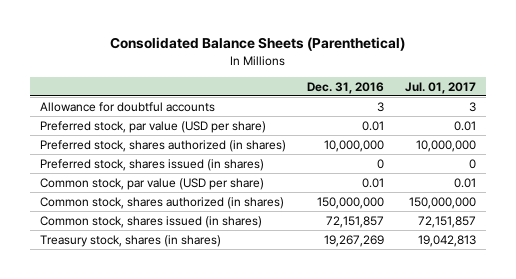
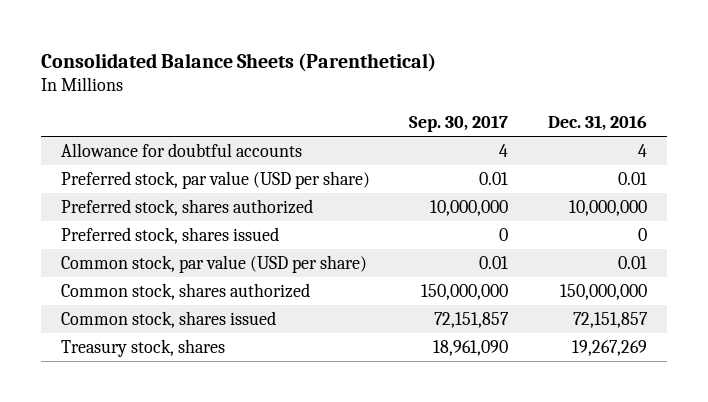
- | Dec. 31, 2016 | Jul. 01, 2017
+ | Sep. 30, 2017 | Dec. 31, 2016
- Allowance for doubtful accounts | 3 | 3
+ Allowance for doubtful accounts | 4 | 4
- Preferred stock, shares authorized (in shares) | 10,000,000 | 10,000,000
- Preferred stock, shares issued (in shares) | 0 | 0
+ Preferred stock, shares authorized | 10,000,000 | 10,000,000
+ Preferred stock, shares issued | 0 | 0
- Common stock, shares authorized (in shares) | 150,000,000 | 150,000,000
- Common stock, shares issued (in shares) | 72,151,857 | 72,151,857
- Treasury stock, shares (in shares) | 19,267,269 | 19,042,813
+ Common stock, shares authorized | 150,000,000 | 150,000,000
+ Common stock, shares issued | 72,151,857 | 72,151,857
+ Treasury stock, shares | 18,961,090 | 19,267,269

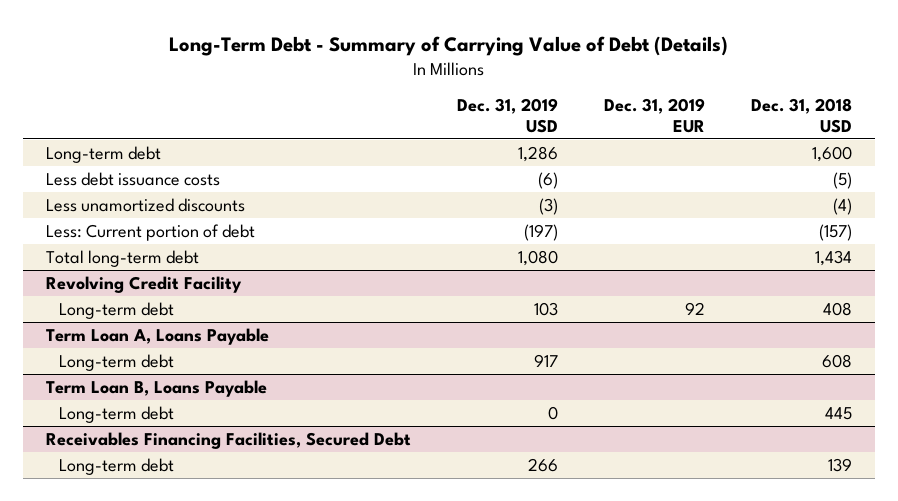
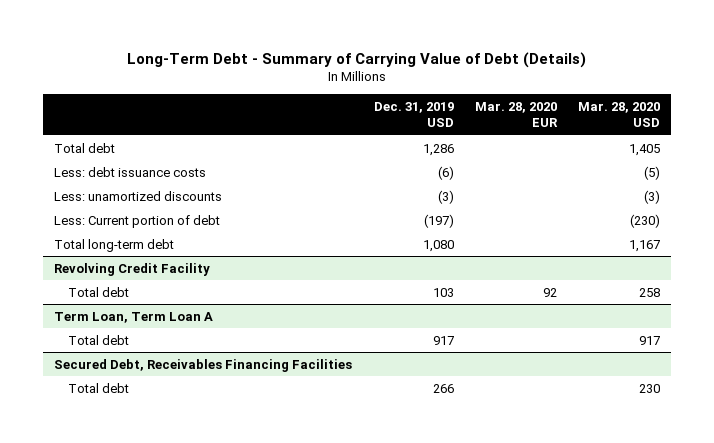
- | Dec. 31, 2019 USD | Dec. 31, 2019 EUR | Dec. 31, 2018 USD
+ | Dec. 31, 2019 USD | Mar. 28, 2020 EUR | Mar. 28, 2020 USD
- Long-term debt | 1,286 | | 1,600
- Less debt issuance costs | (6) | | (5)
- Less unamortized discounts | (3) | | (4)
+ Total debt | 1,286 | | 1,405
+ Less: debt issuance costs | (6) | | (5)
+ Less: unamortized discounts | (3) | | (3)
@ Revolving Credit Facility
- Long-term debt | 103 | 92 | 408
- Term Loan A, Loans Payable
- Long-term debt | 917 | | 608
- Term Loan B, Loans Payable
- Long-term debt | 0 | | 445
- Receivables Financing Facilities, Secured Debt
- Long-term debt | 266 | | 139
@ Revolving Credit Facility
+ Total debt | 103 | 92 | 258
+ Term Loan, Term Loan A
+ Total debt | 917 | | 917
+ Secured Debt, Receivables Financing Facilities
+ Total debt | 266 | | 230

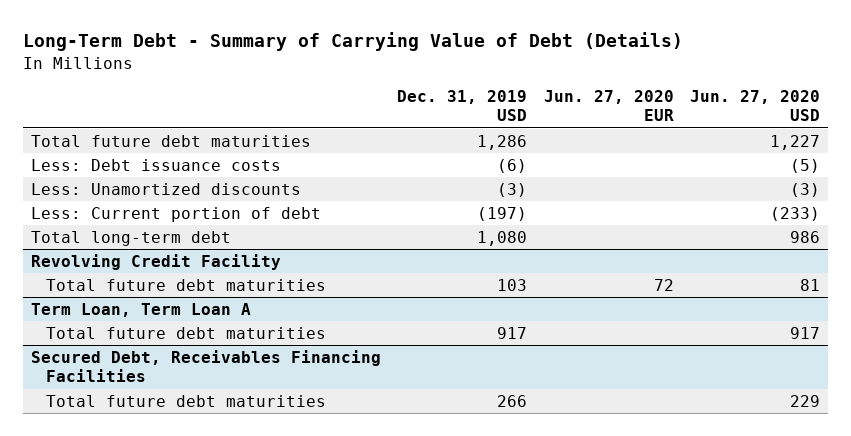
- | Dec. 31, 2019 USD | Mar. 28, 2020 EUR | Mar. 28, 2020 USD
+ | Dec. 31, 2019 USD | Jun. 27, 2020 EUR | Jun. 27, 2020 USD
- Total debt | 1,286 | | 1,405
- Less: debt issuance costs | (6) | | (5)
- Less: unamortized discounts | (3) | | (3)
+ Total future debt maturities | 1,286 | | 1,227
+ Less: Debt issuance costs | (6) | | (5)
+ Less: Unamortized discounts | (3) | | (3)
@ Revolving Credit Facility
- Total debt | 103 | 92 | 258
+ Total future debt maturities | 103 | 72 | 81
@ Term Loan, Term Loan A
- Total debt | 917 | | 917
+ Total future debt maturities | 917 | | 917
@ Secured Debt, Receivables Financing Facilities
- Total debt | 266 | | 230
+ Total future debt maturities | 266 | | 229

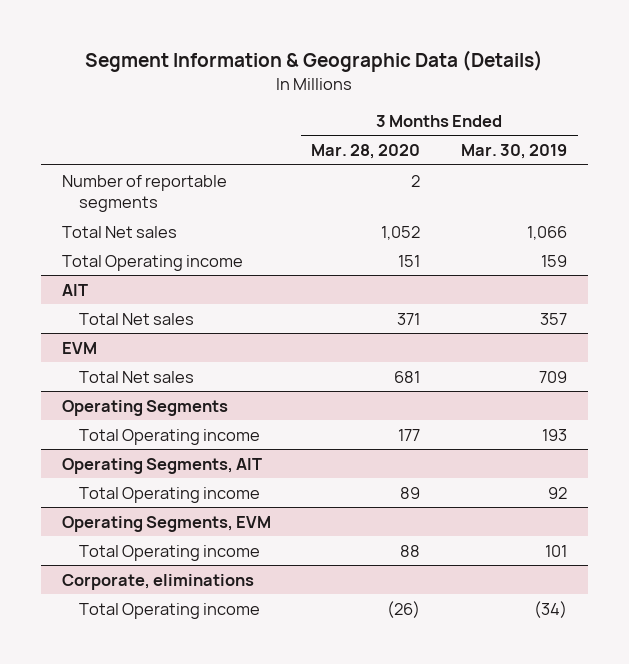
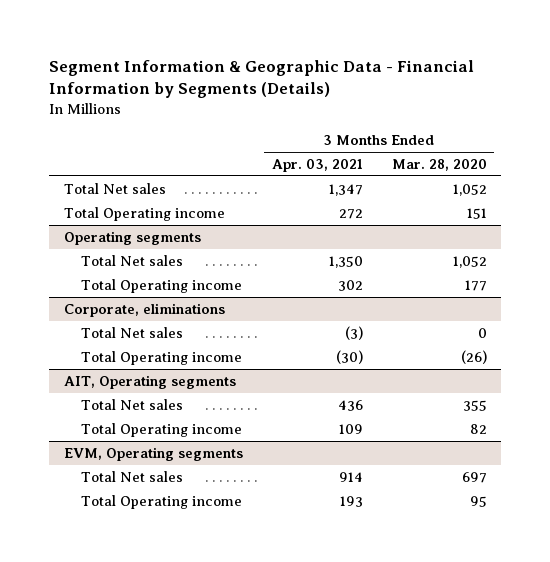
- Segment Information & Geographic Data (Details)
+ Segment Information & Geographic Data - Financial Information by Segments (Details)
- | 3 Months Ended Mar. 28, 2020 | 3 Months Ended Mar. 30, 2019
+ | 3 Months Ended Apr. 03, 2021 | 3 Months Ended Mar. 28, 2020
- Number of reportable segments | 2 |
- AIT
- Total Net sales | 371 | 357
- EVM
- Total Net sales | 681 | 709
- Operating Segments
+ Operating segments
+ Total Net sales | 1,350 | 1,052
- Operating Segments, AIT
- Total Operating income | 89 | 92
- Operating Segments, EVM
- Total Operating income | 88 | 101
@ Corporate, eliminations
+ Total Net sales | (3) | 0
+ AIT, Operating segments
+ Total Net sales | 436 | 355
+ Total Operating income | 109 | 82
+ EVM, Operating segments
+ Total Net sales | 914 | 697
+ Total Operating income | 193 | 95

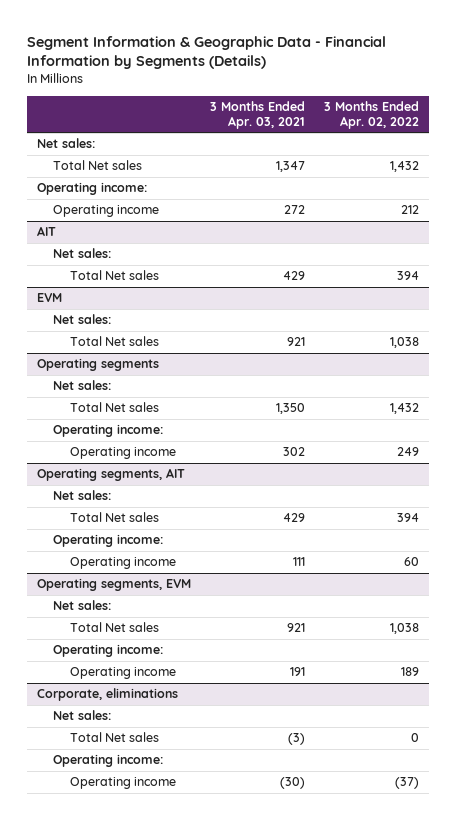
- | 3 Months Ended Apr. 03, 2021 | 3 Months Ended Mar. 28, 2020
+ | 3 Months Ended Apr. 03, 2021 | 3 Months Ended Apr. 02, 2022
+ Net sales:
- Total Operating income | 272 | 151
+ Operating income:
+ Operating income | 272 | 212
+ AIT
+ Net sales:
+ Total Net sales | 429 | 394
+ EVM
+ Net sales:
+ Total Net sales | 921 | 1,038
@ Operating segments
+ Net sales:
- Total Operating income | 302 | 177
+ Operating income:
+ Operating income | 302 | 249
+ Operating segments, AIT
+ Net sales:
+ Total Net sales | 429 | 394
+ Operating income:
+ Operating income | 111 | 60
+ Operating segments, EVM
+ Net sales:
+ Total Net sales | 921 | 1,038
+ Operating income:
+ Operating income | 191 | 189
@ Corporate, eliminations
+ Net sales:
- Total Operating income | (30) | (26)
- AIT, Operating segments
- Total Net sales | 436 | 355
- Total Operating income | 109 | 82
- EVM, Operating segments
- Total Net sales | 914 | 697
- Total Operating income | 193 | 95
@ Corporate, eliminations
+ Operating income:
+ Operating income | (30) | (37)

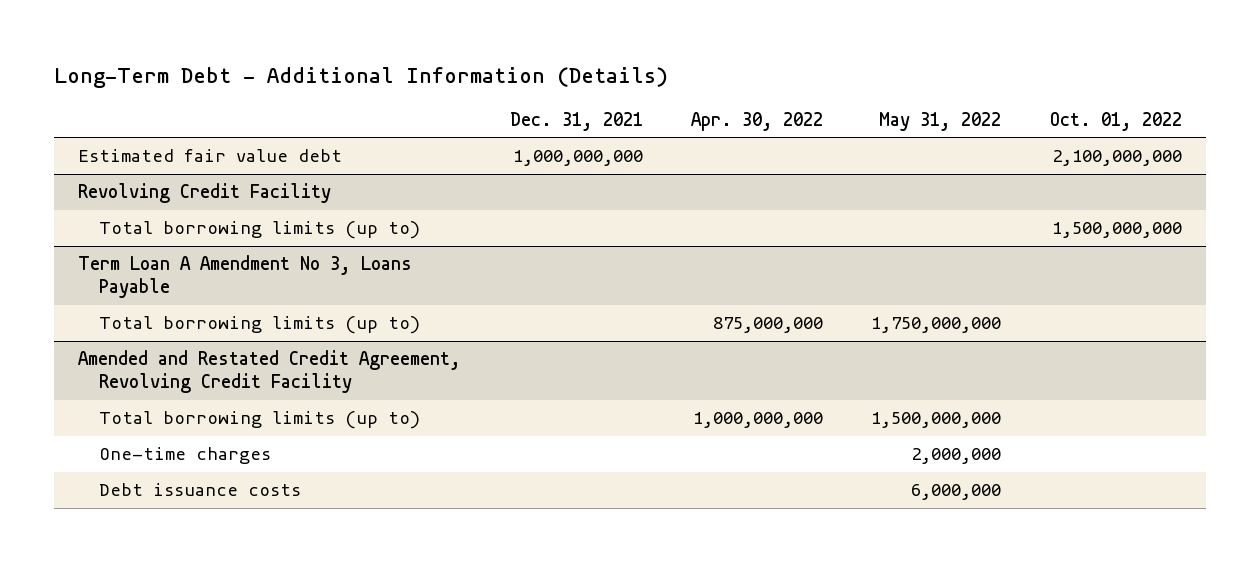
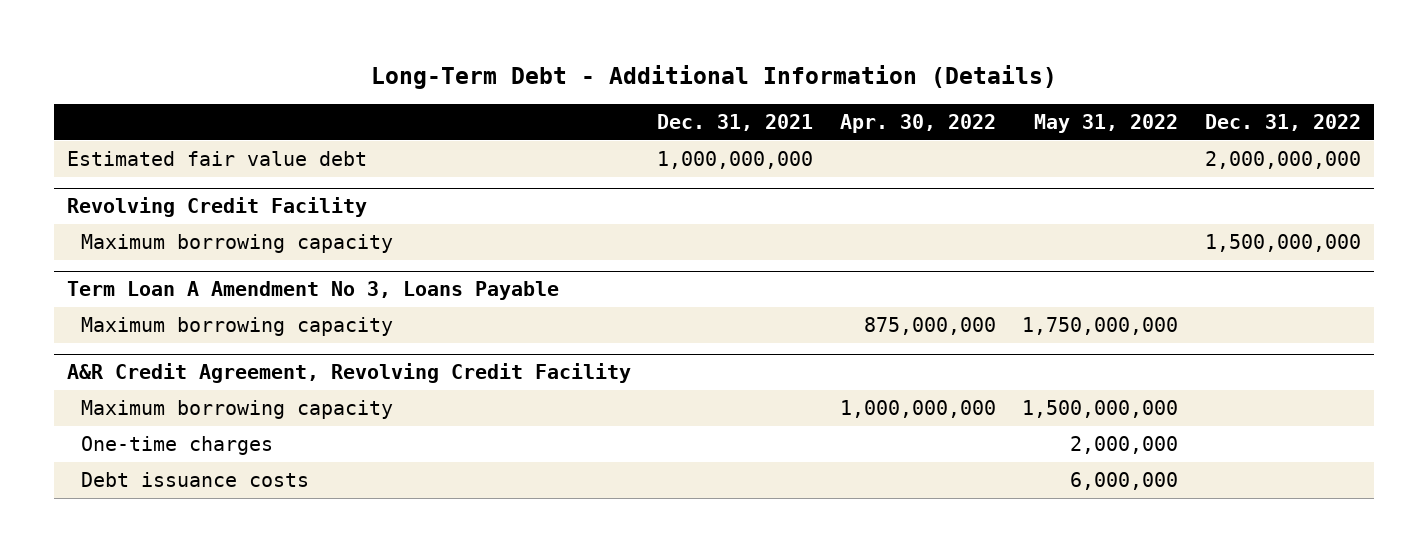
- | Dec. 31, 2021 | Apr. 30, 2022 | May 31, 2022 | Oct. 01, 2022
+ | Dec. 31, 2021 | Apr. 30, 2022 | May 31, 2022 | Dec. 31, 2022
@ Revolving Credit Facility
- Total borrowing limits (up to) | | | | 1,500,000,000
+ Maximum borrowing capacity | | | | 1,500,000,000
@ Term Loan A Amendment No 3, Loans Payable
- Total borrowing limits (up to) | | 875,000,000 | 1,750,000,000 |
- Amended and Restated Credit Agreement, Revolving Credit Facility
- Total borrowing limits (up to) | | 1,000,000,000 | 1,500,000,000 |
@ Term Loan A Amendment No 3, Loans Payable
+ Maximum borrowing capacity | | 875,000,000 | 1,750,000,000 |
+ A&R Credit Agreement, Revolving Credit Facility
+ Maximum borrowing capacity | | 1,000,000,000 | 1,500,000,000 |

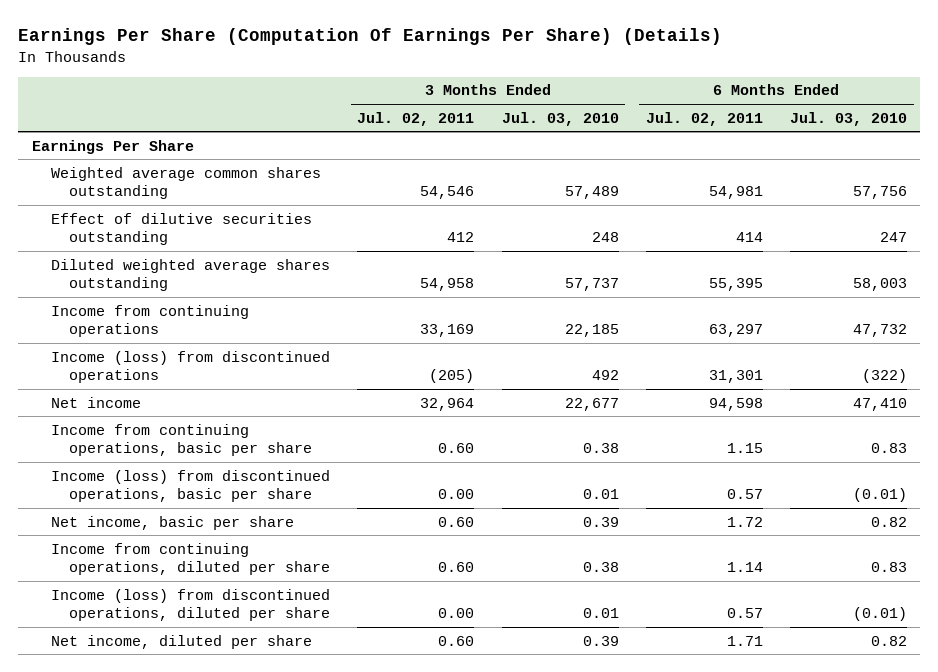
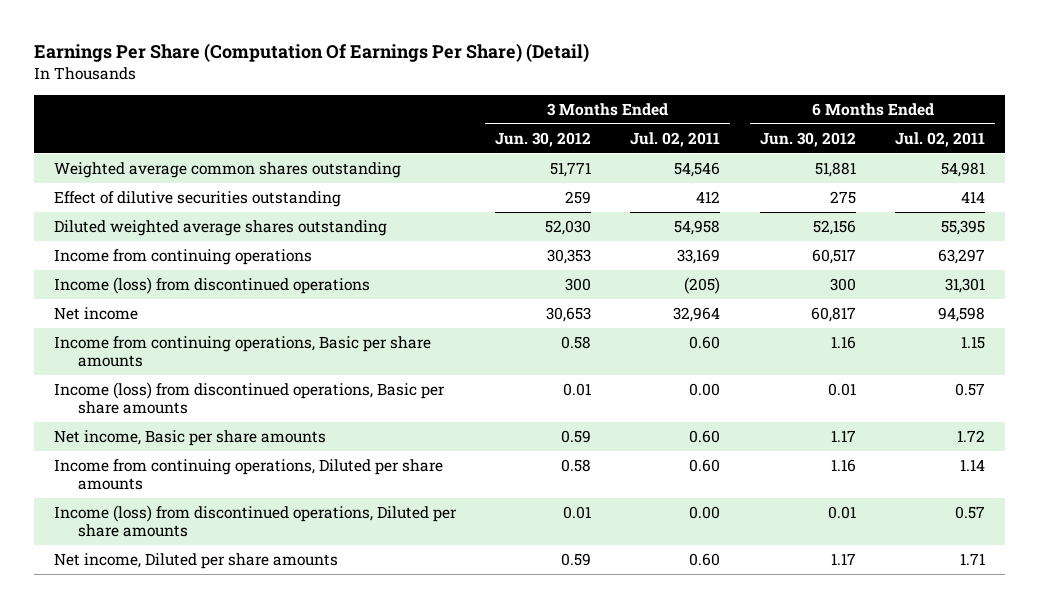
- Earnings Per Share (Computation Of Earnings Per Share) (Details)
+ Earnings Per Share (Computation Of Earnings Per Share) (Detail)
- | 3 Months Ended Jul. 02, 2011 | 3 Months Ended Jul. 03, 2010 | 6 Months Ended Jul. 02, 2011 | 6 Months Ended Jul. 03, 2010
+ | 3 Months Ended Jun. 30, 2012 | 3 Months Ended Jul. 02, 2011 | 6 Months Ended Jun. 30, 2012 | 6 Months Ended Jul. 02, 2011
- Earnings Per Share
- Income from continuing operations, basic per share | 0.60 | 0.38 | 1.15 | 0.83
- Income (loss) from discontinued operations, basic per share | 0.00 | 0.01 | 0.57 | (0.01)
- Net income, basic per share | 0.60 | 0.39 | 1.72 | 0.82
- Income from continuing operations, diluted per share | 0.60 | 0.38 | 1.14 | 0.83
- Income (loss) from discontinued operations, diluted per share | 0.00 | 0.01 | 0.57 | (0.01)
- Net income, diluted per share | 0.60 | 0.39 | 1.71 | 0.82
+ Income from continuing operations, Basic per share amounts | 0.58 | 0.60 | 1.16 | 1.15
+ Income (loss) from discontinued operations, Basic per share amounts | 0.01 | 0.00 | 0.01 | 0.57
+ Net income, Basic per share amounts | 0.59 | 0.60 | 1.17 | 1.72
+ Income from continuing operations, Diluted per share amounts | 0.58 | 0.60 | 1.16 | 1.14
+ Income (loss) from discontinued operations, Diluted per share amounts | 0.01 | 0.00 | 0.01 | 0.57
+ Net income, Diluted per share amounts | 0.59 | 0.60 | 1.17 | 1.71

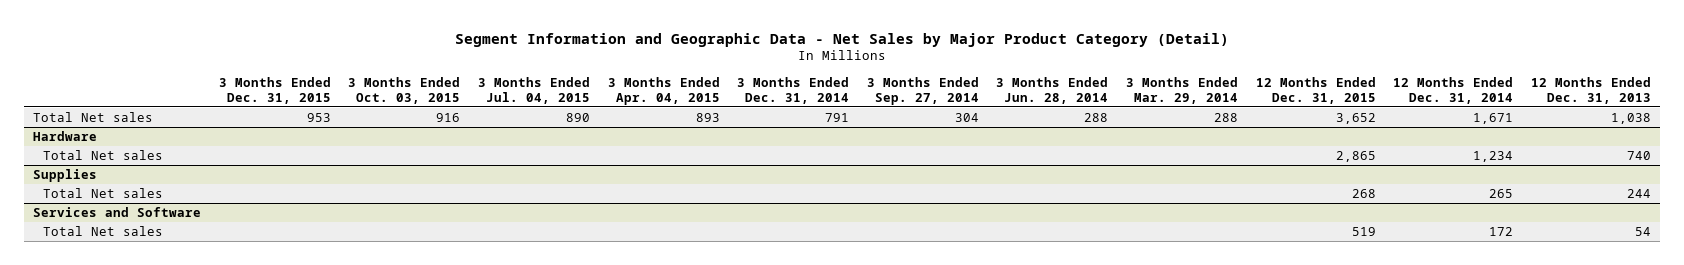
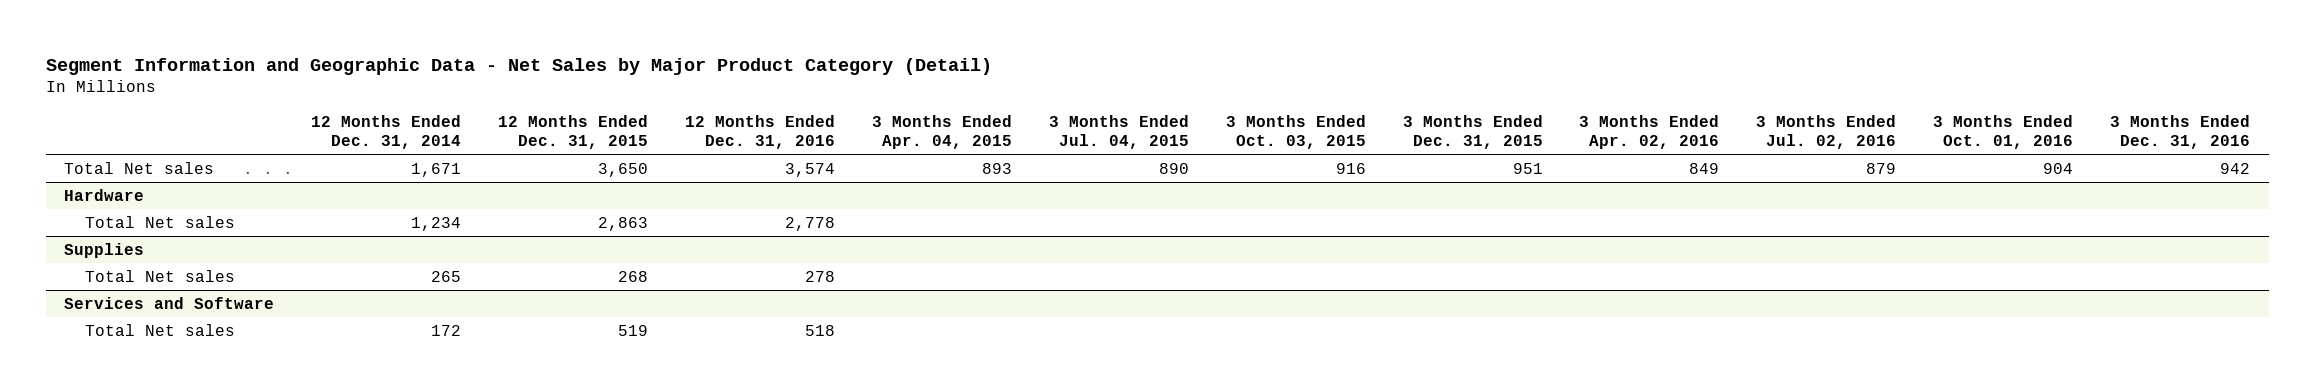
- | 3 Months Ended Dec. 31, 2015 | 3 Months Ended Oct. 03, 2015 | 3 Months Ended Jul. 04, 2015 | 3 Months Ended Apr. 04, 2015 | 3 Months Ended Dec. 31, 2014 | 3 Months Ended Sep. 27, 2014 | 3 Months Ended Jun. 28, 2014 | 3 Months Ended Mar. 29, 2014 | 12 Months Ended Dec. 31, 2015 | 12 Months Ended Dec. 31, 2014 | 12 Months Ended Dec. 31, 2013
+ | 12 Months Ended Dec. 31, 2014 | 12 Months Ended Dec. 31, 2015 | 12 Months Ended Dec. 31, 2016 | 3 Months Ended Apr. 04, 2015 | 3 Months Ended Jul. 04, 2015 | 3 Months Ended Oct. 03, 2015 | 3 Months Ended Dec. 31, 2015 | 3 Months Ended Apr. 02, 2016 | 3 Months Ended Jul. 02, 2016 | 3 Months Ended Oct. 01, 2016 | 3 Months Ended Dec. 31, 2016
- Total Net sales | 953 | 916 | 890 | 893 | 791 | 304 | 288 | 288 | 3,652 | 1,671 | 1,038
+ Total Net sales | 1,671 | 3,650 | 3,574 | 893 | 890 | 916 | 951 | 849 | 879 | 904 | 942
@ Hardware
- Total Net sales | | | | | | | | | 2,865 | 1,234 | 740
+ Total Net sales | 1,234 | 2,863 | 2,778 | | | | | | | |

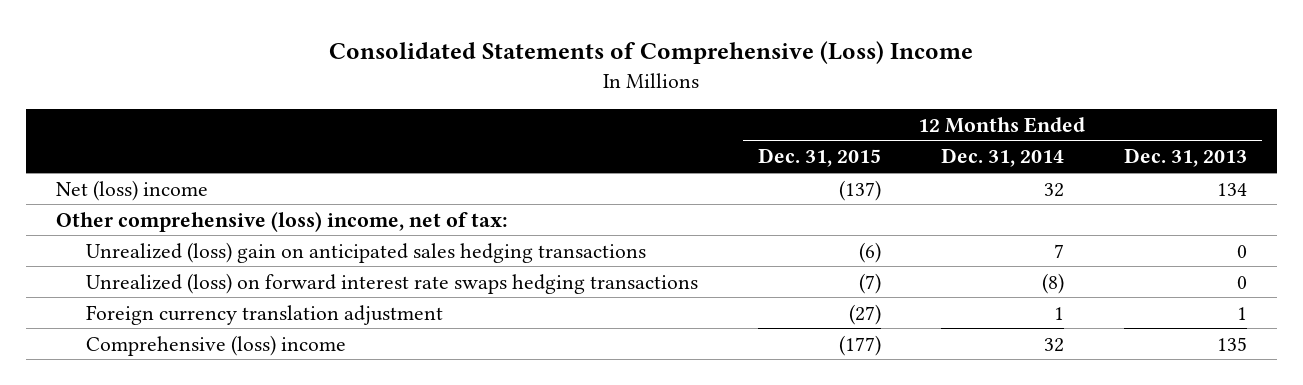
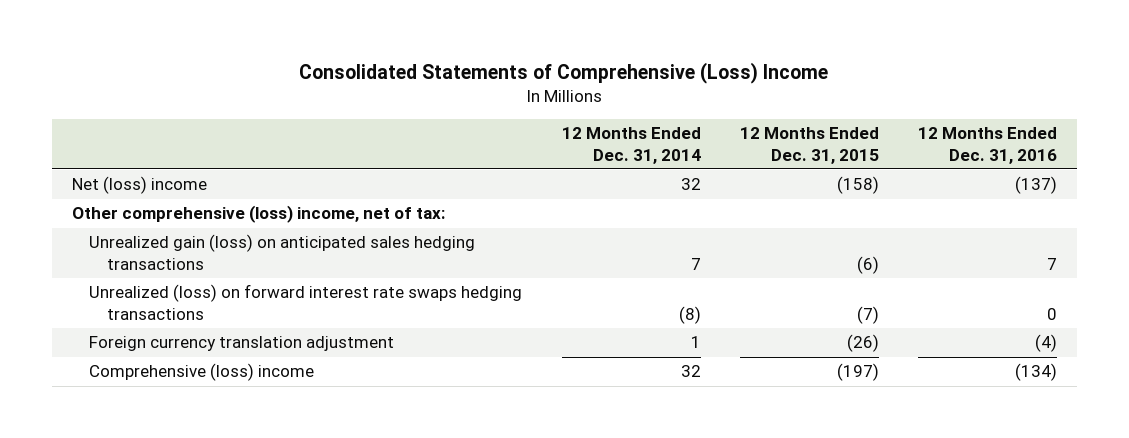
- | 12 Months Ended Dec. 31, 2015 | 12 Months Ended Dec. 31, 2014 | 12 Months Ended Dec. 31, 2013
+ | 12 Months Ended Dec. 31, 2014 | 12 Months Ended Dec. 31, 2015 | 12 Months Ended Dec. 31, 2016
- Net (loss) income | (137) | 32 | 134
+ Net (loss) income | 32 | (158) | (137)
- Unrealized (loss) gain on anticipated sales hedging transactions | (6) | 7 | 0
+ Unrealized gain (loss) on anticipated sales hedging transactions | 7 | (6) | 7
- Foreign currency translation adjustment | (27) | 1 | 1
- Comprehensive (loss) income | (177) | 32 | 135
+ Foreign currency translation adjustment | 1 | (26) | (4)
+ Comprehensive (loss) income | 32 | (197) | (134)

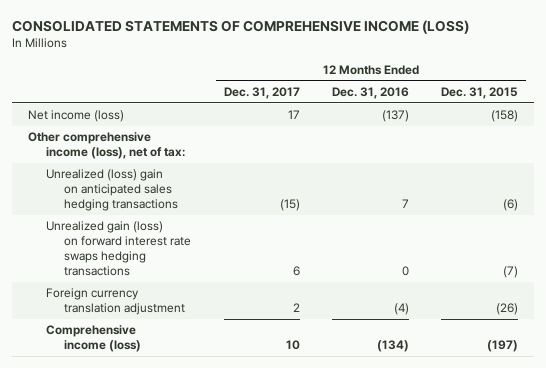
- Consolidated Statements of Comprehensive (Loss) Income
+ CONSOLIDATED STATEMENTS OF COMPREHENSIVE INCOME (LOSS)
- | 12 Months Ended Dec. 31, 2014 | 12 Months Ended Dec. 31, 2015 | 12 Months Ended Dec. 31, 2016
+ | 12 Months Ended Dec. 31, 2017 | 12 Months Ended Dec. 31, 2016 | 12 Months Ended Dec. 31, 2015
- Net (loss) income | 32 | (158) | (137)
- Other comprehensive (loss) income, net of tax:
- Unrealized gain (loss) on anticipated sales hedging transactions | 7 | (6) | 7
- Unrealized (loss) on forward interest rate swaps hedging transactions | (8) | (7) | 0
+ Net income (loss) | 17 | (137) | (158)
+ Other comprehensive income (loss), net of tax:
+ Unrealized (loss) gain on anticipated sales hedging transactions | (15) | 7 | (6)
+ Unrealized gain (loss) on forward interest rate swaps hedging transactions | 6 | 0 | (7)
- Comprehensive (loss) income | 32 | (197) | (134)
+ Comprehensive income (loss) | 10 | (134) | (197)

